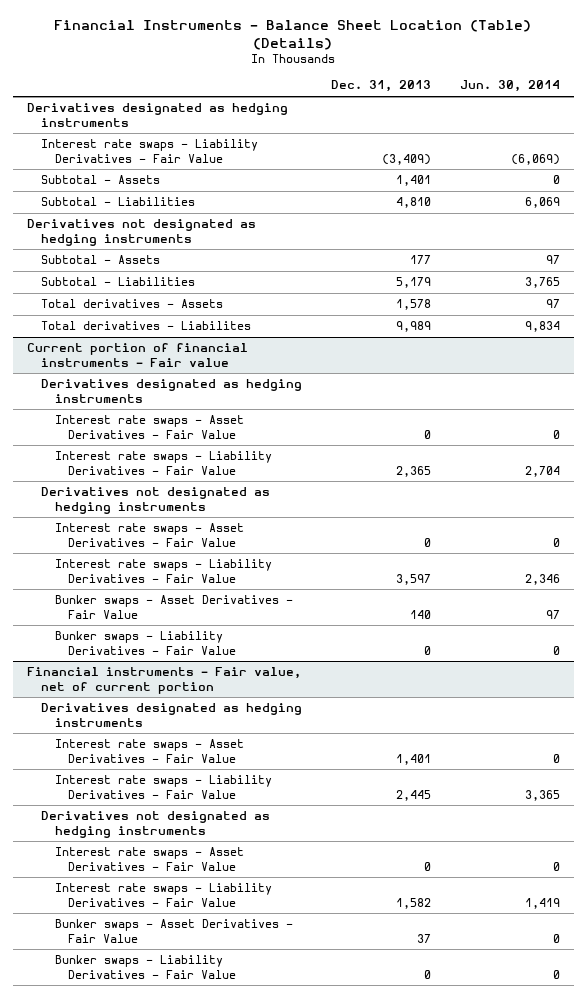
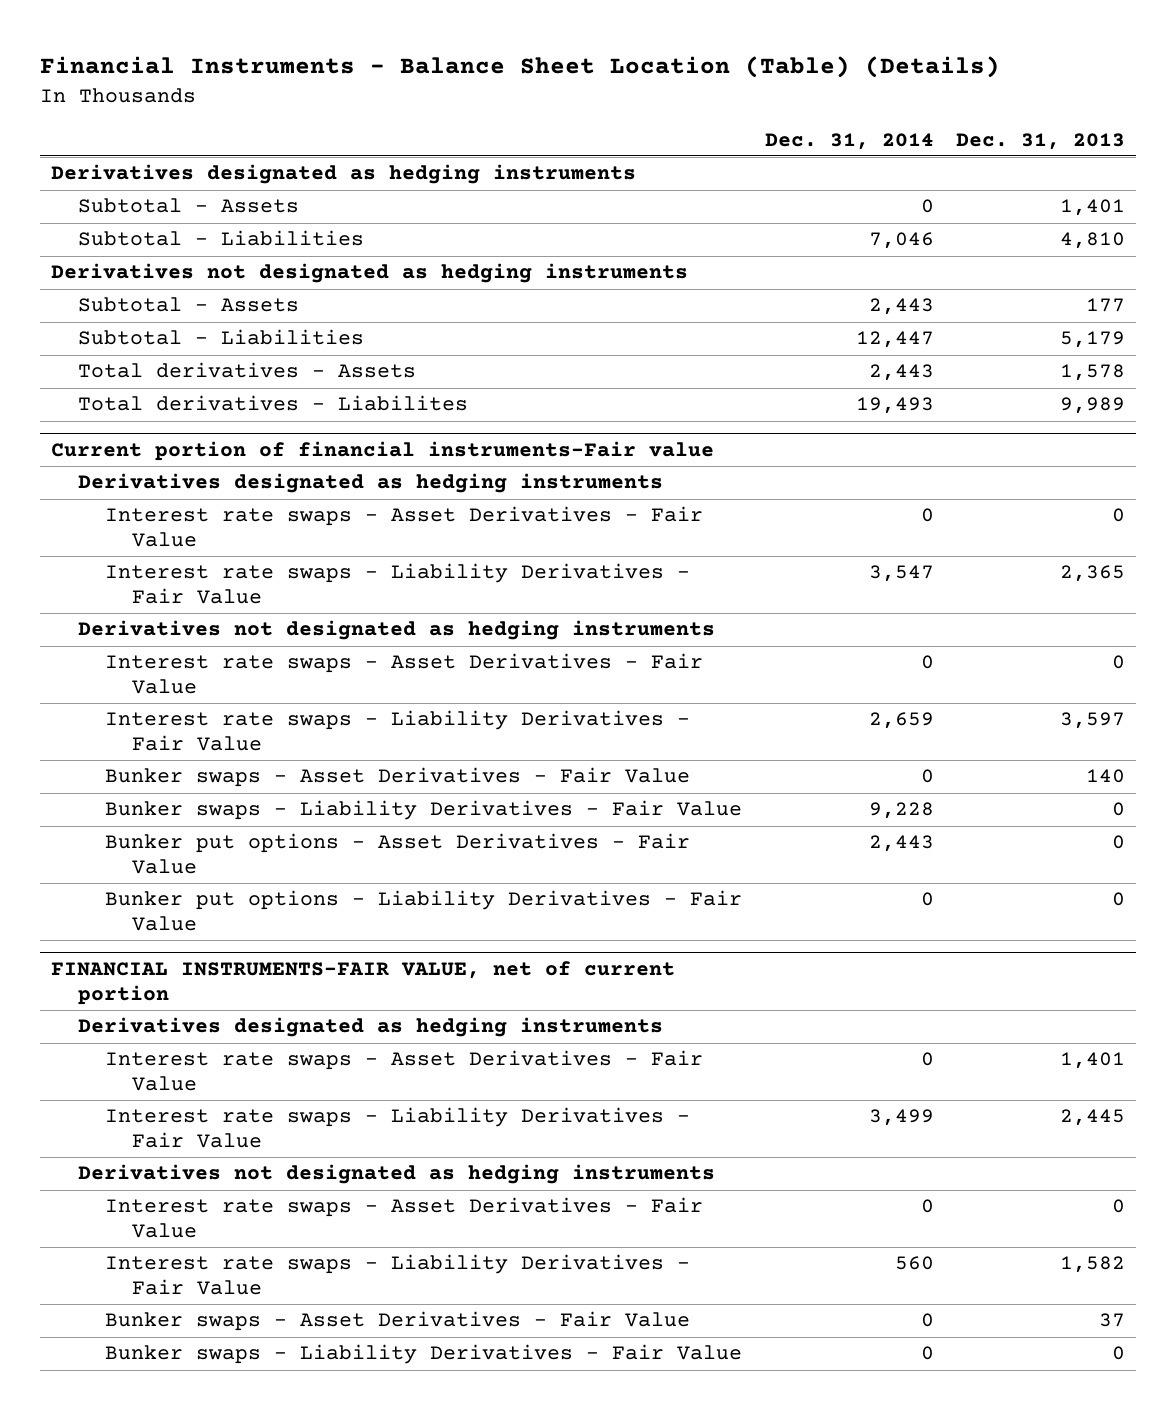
- | Dec. 31, 2013 | Jun. 30, 2014
+ | Dec. 31, 2014 | Dec. 31, 2013
- Interest rate swaps - Liability Derivatives - Fair Value | (3,409) | (6,069)
- Current portion of financial instruments - Fair value
+ Current portion of financial instruments-Fair value
- Financial instruments - Fair value, net of current portion
+ Bunker put options - Asset Derivatives - Fair Value | 2,443 | 0
+ Bunker put options - Liability Derivatives - Fair Value | 0 | 0
+ FINANCIAL INSTRUMENTS-FAIR VALUE, net of current portion

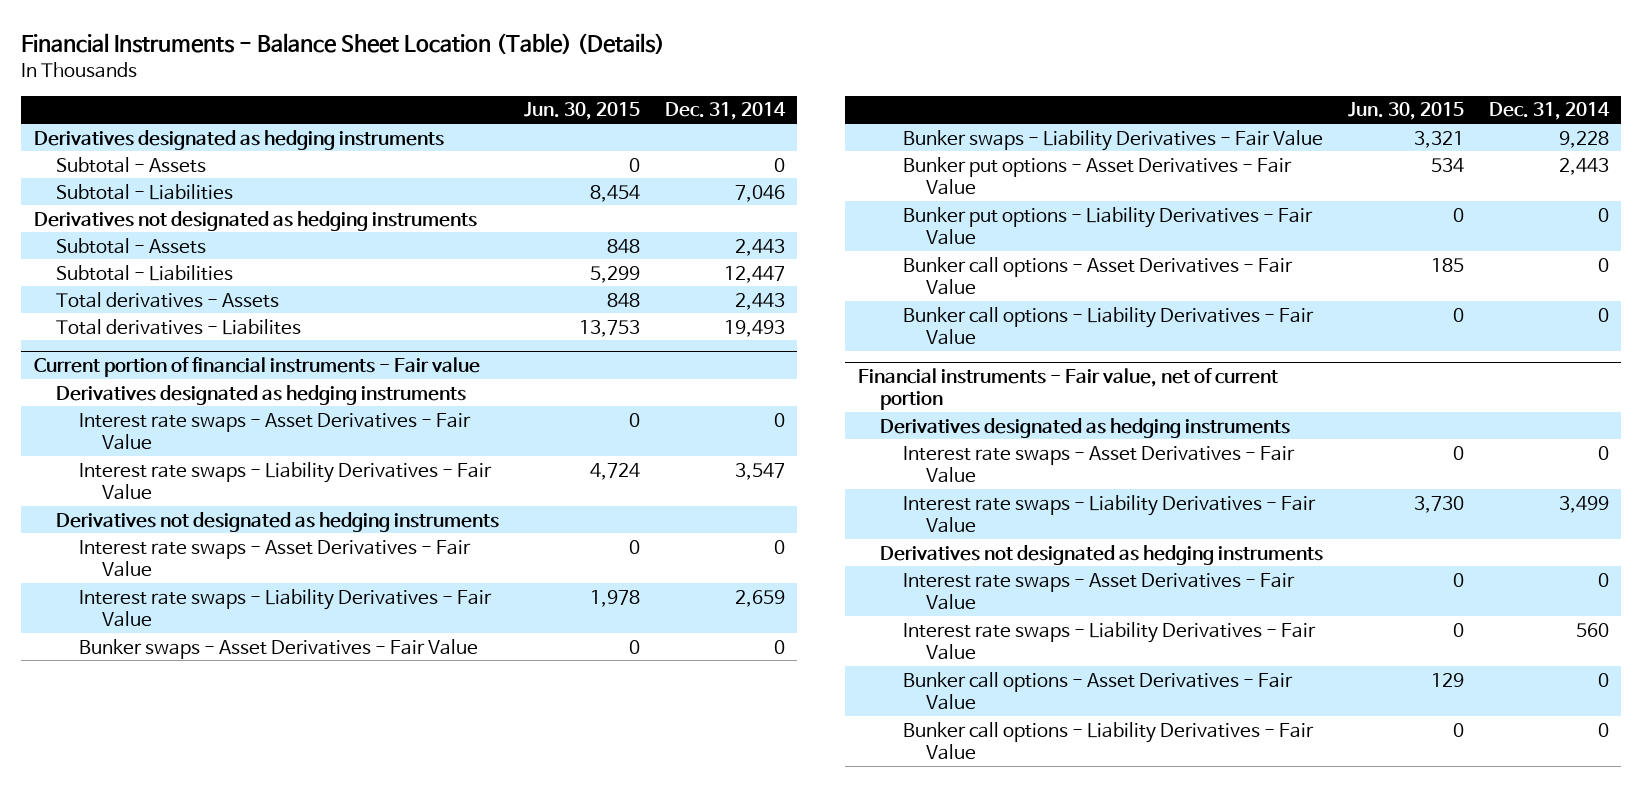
- | Dec. 31, 2014 | Dec. 31, 2013
+ | Jun. 30, 2015 | Dec. 31, 2014
- Current portion of financial instruments-Fair value
+ Current portion of financial instruments - Fair value
- FINANCIAL INSTRUMENTS-FAIR VALUE, net of current portion
+ Bunker call options - Asset Derivatives - Fair Value | 185 | 0
+ Bunker call options - Liability Derivatives - Fair Value | 0 | 0
+ Financial instruments - Fair value, net of current portion
- Bunker swaps - Asset Derivatives - Fair Value | 0 | 37
- Bunker swaps - Liability Derivatives - Fair Value | 0 | 0
+ Bunker call options - Asset Derivatives - Fair Value | 129 | 0
+ Bunker call options - Liability Derivatives - Fair Value | 0 | 0

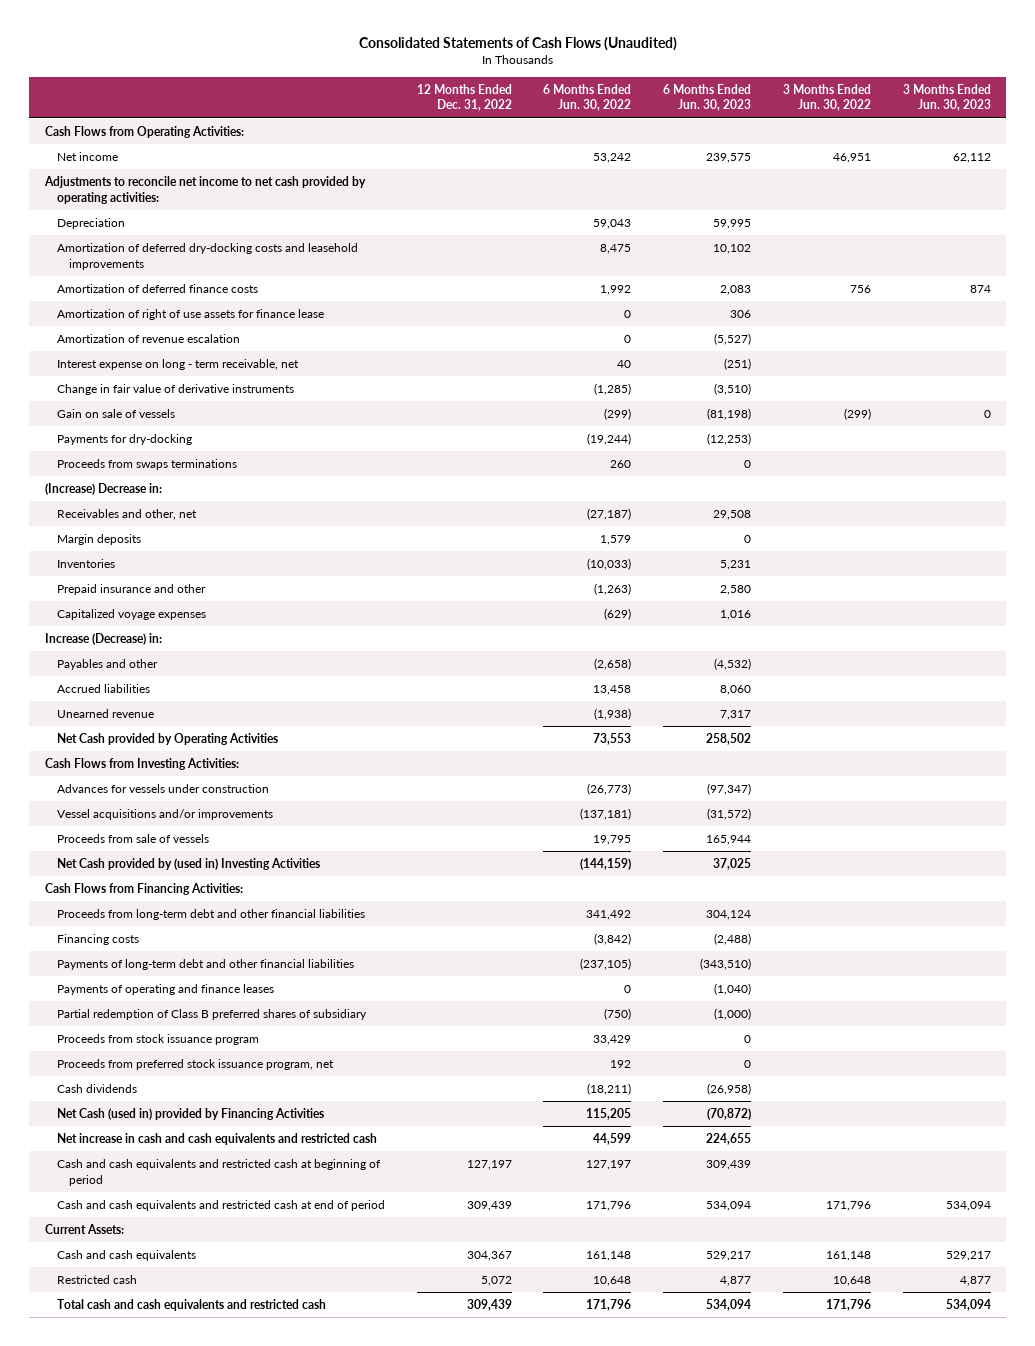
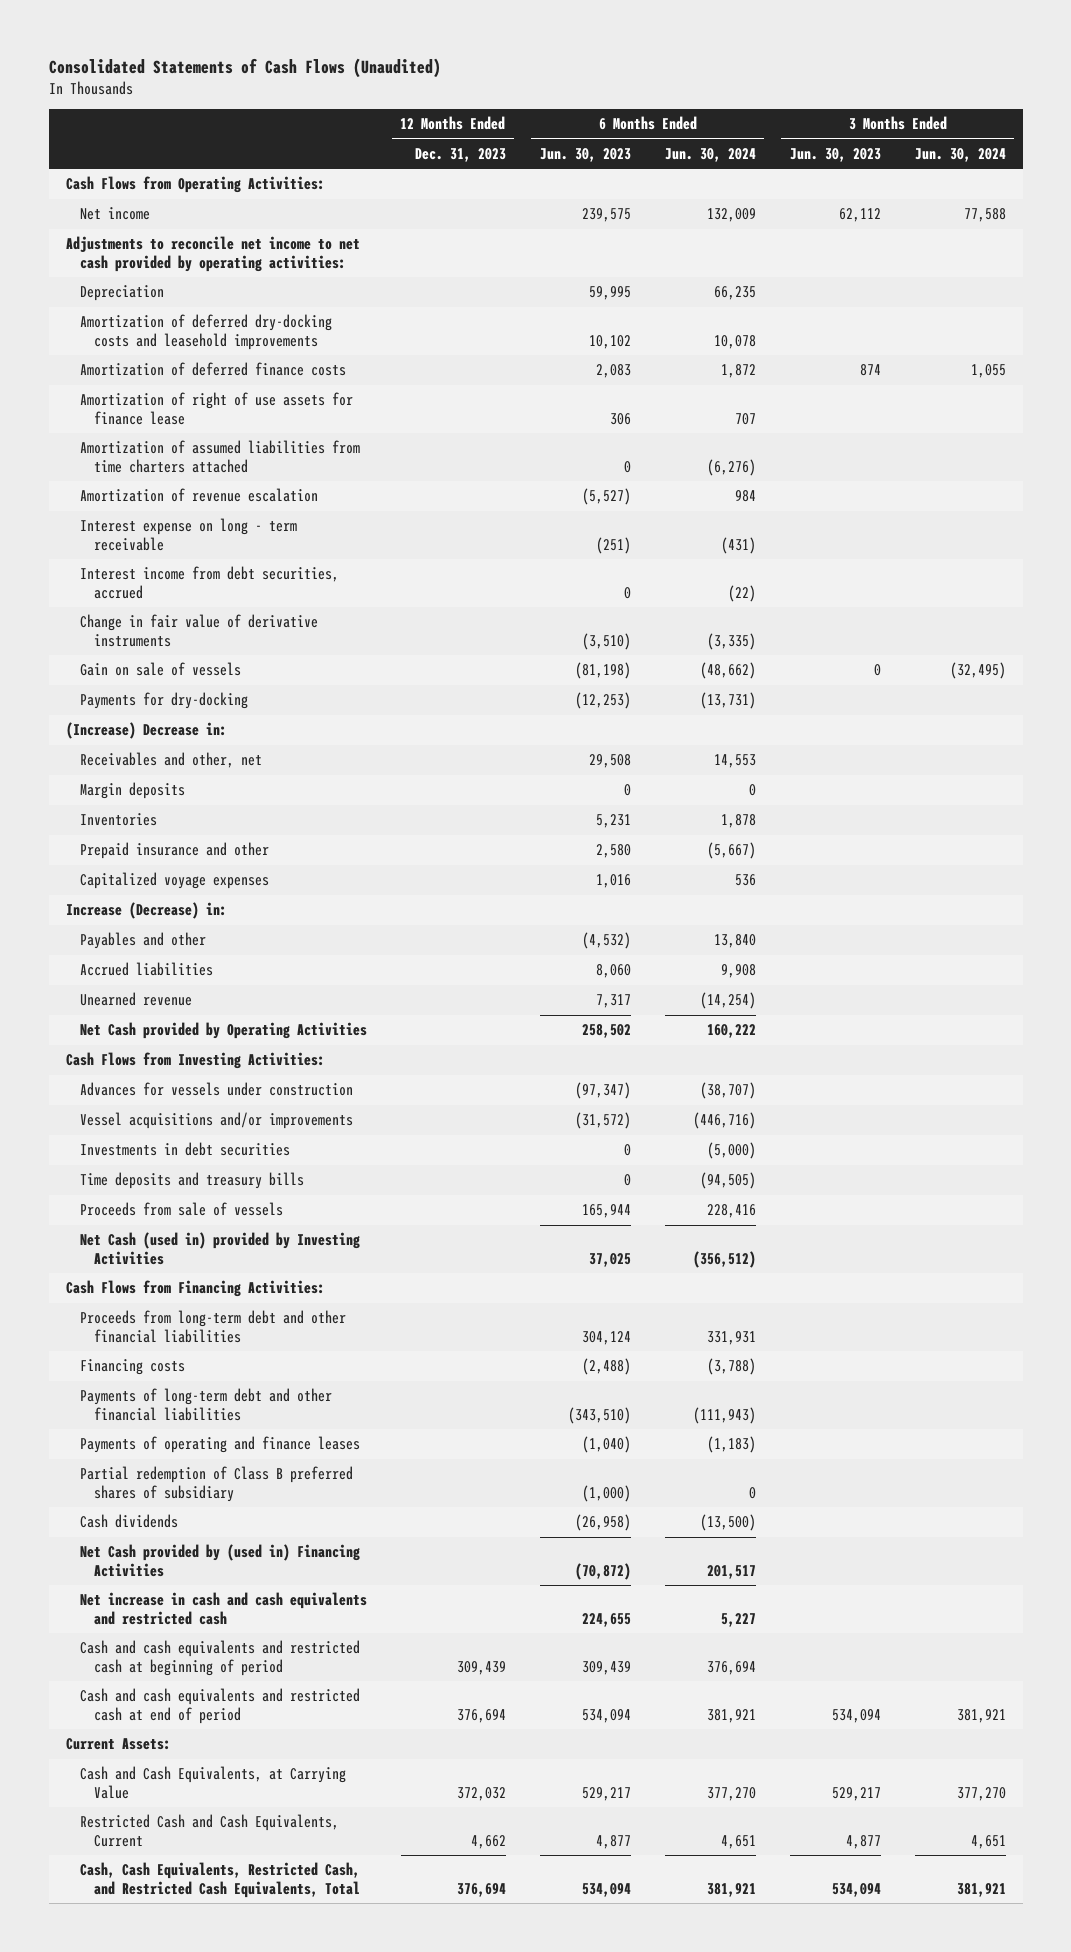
- | 12 Months Ended Dec. 31, 2022 | 6 Months Ended Jun. 30, 2022 | 6 Months Ended Jun. 30, 2023 | 3 Months Ended Jun. 30, 2022 | 3 Months Ended Jun. 30, 2023
+ | 12 Months Ended Dec. 31, 2023 | 6 Months Ended Jun. 30, 2023 | 6 Months Ended Jun. 30, 2024 | 3 Months Ended Jun. 30, 2023 | 3 Months Ended Jun. 30, 2024
+ Amortization of assumed liabilities from time charters attached | | 0 | (6,276) | |
- Interest expense on long - term receivable, net | | 40 | (251) | |
+ Interest expense on long - term receivable | | (251) | (431) | |
+ Interest income from debt securities, accrued | | 0 | (22) | |
- Proceeds from swaps terminations | | 260 | 0 | |
+ Investments in debt securities | | 0 | (5,000) | |
+ Time deposits and treasury bills | | 0 | (94,505) | |
- Net Cash provided by (used in) Investing Activities | | (144,159) | 37,025 | |
+ Net Cash (used in) provided by Investing Activities | | 37,025 | (356,512) | |
- Proceeds from stock issuance program | | 33,429 | 0 | |
- Proceeds from preferred stock issuance program, net | | 192 | 0 | |
- Net Cash (used in) provided by Financing Activities | | 115,205 | (70,872) | |
+ Net Cash provided by (used in) Financing Activities | | (70,872) | 201,517 | |
- Cash and cash equivalents | 304,367 | 161,148 | 529,217 | 161,148 | 529,217
- Restricted cash | 5,072 | 10,648 | 4,877 | 10,648 | 4,877
- Total cash and cash equivalents and restricted cash | 309,439 | 171,796 | 534,094 | 171,796 | 534,094
+ Cash and Cash Equivalents, at Carrying Value | 372,032 | 529,217 | 377,270 | 529,217 | 377,270
+ Restricted Cash and Cash Equivalents, Current | 4,662 | 4,877 | 4,651 | 4,877 | 4,651
+ Cash, Cash Equivalents, Restricted Cash, and Restricted Cash Equivalents, Total | 376,694 | 534,094 | 381,921 | 534,094 | 381,921

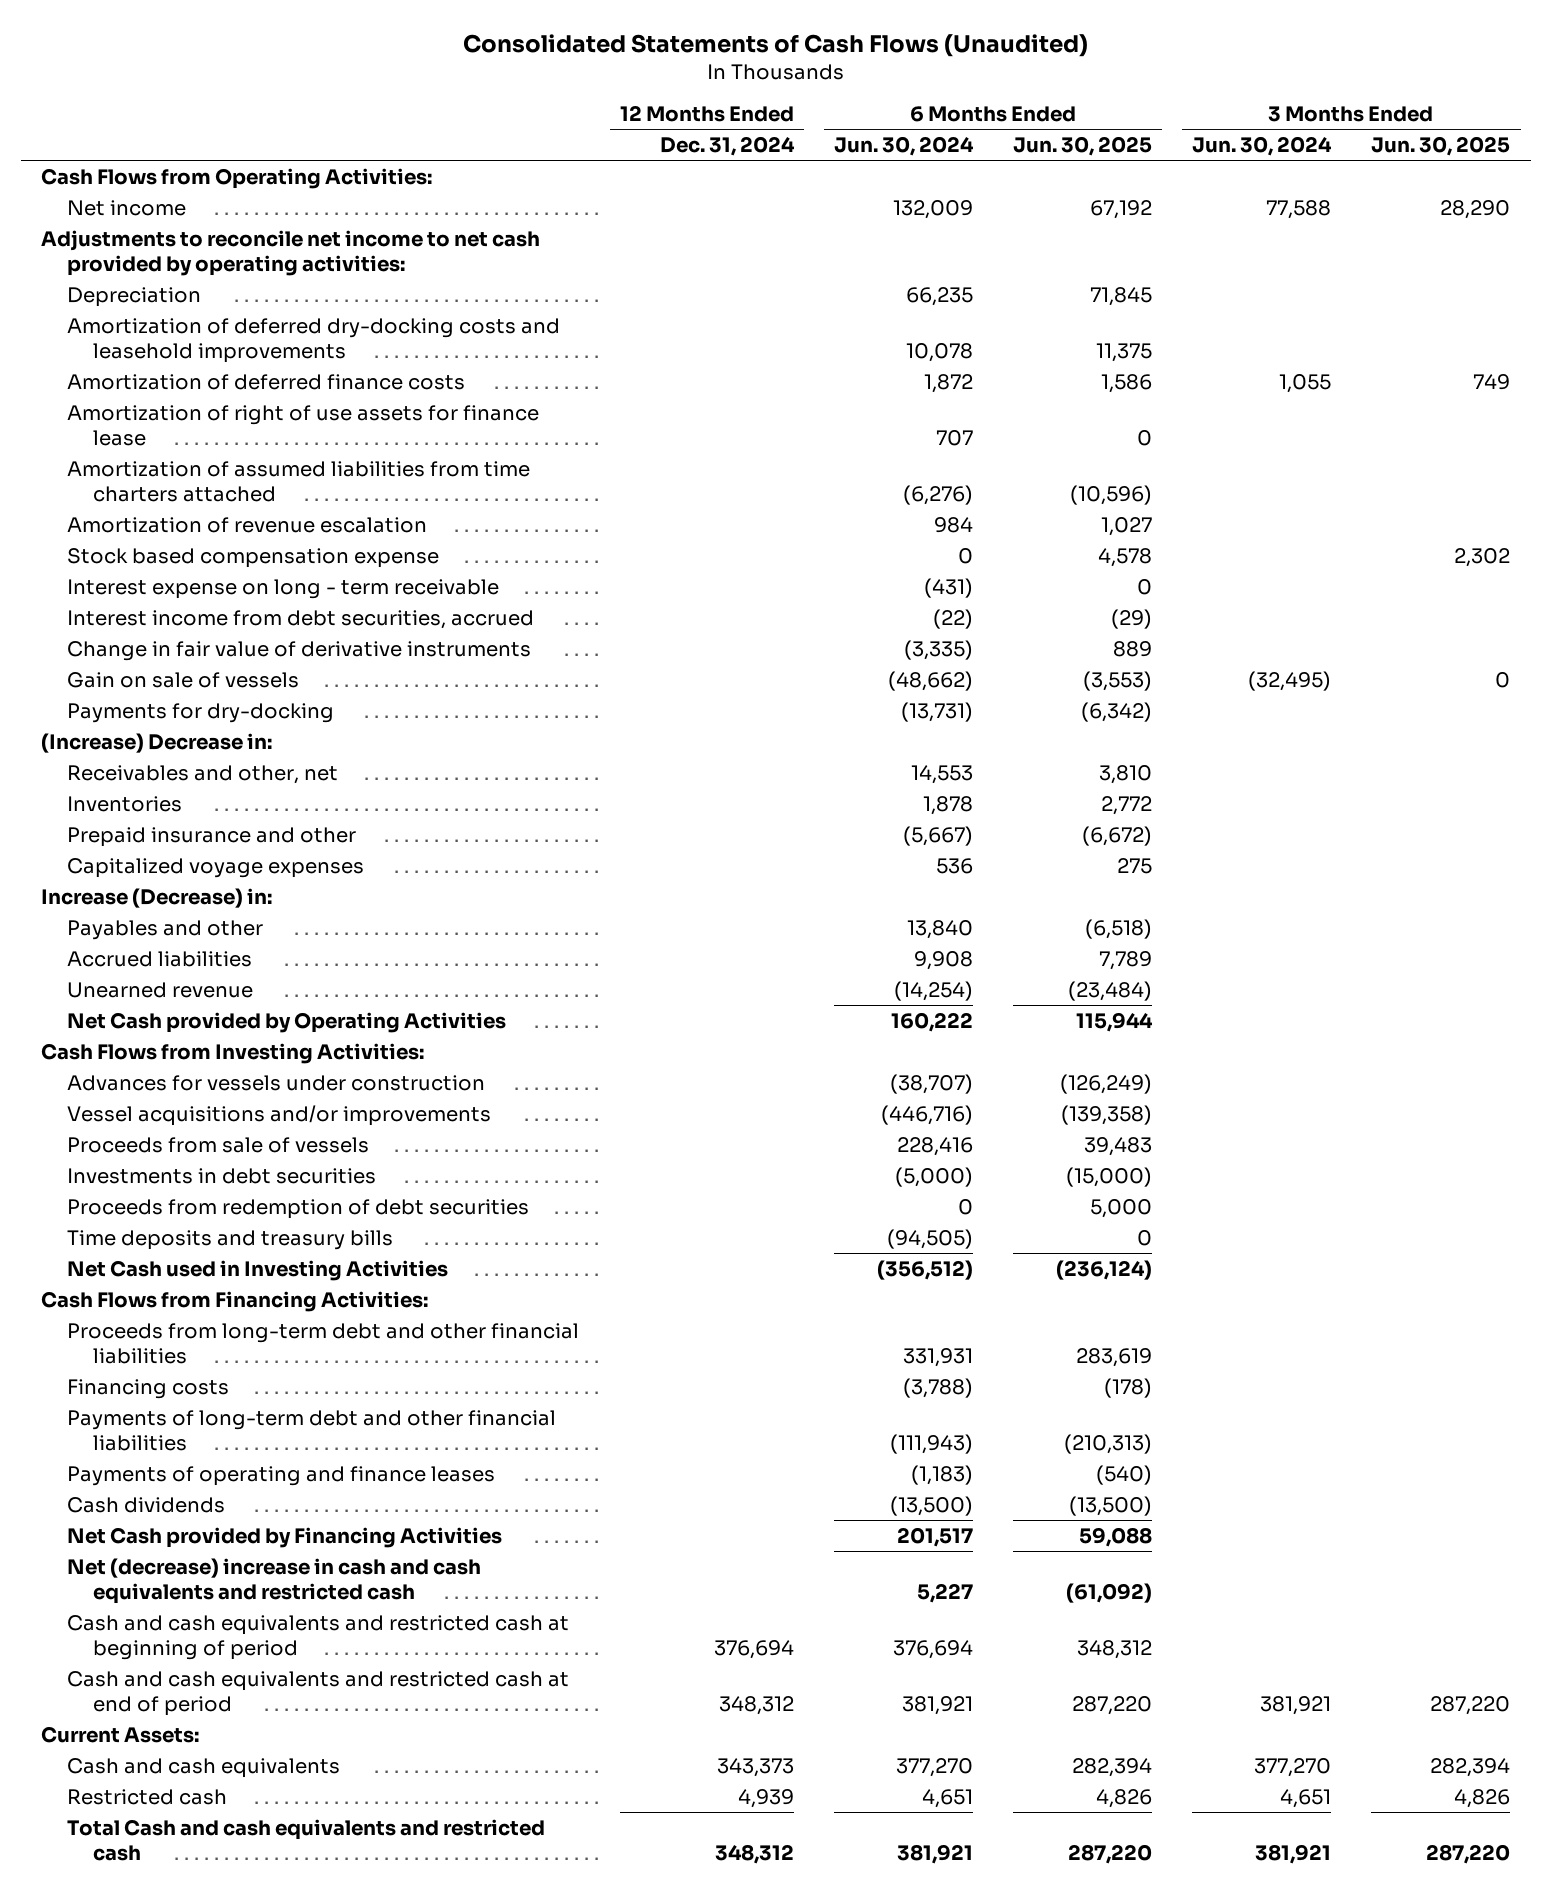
- | 12 Months Ended Dec. 31, 2023 | 6 Months Ended Jun. 30, 2023 | 6 Months Ended Jun. 30, 2024 | 3 Months Ended Jun. 30, 2023 | 3 Months Ended Jun. 30, 2024
+ | 12 Months Ended Dec. 31, 2024 | 6 Months Ended Jun. 30, 2024 | 6 Months Ended Jun. 30, 2025 | 3 Months Ended Jun. 30, 2024 | 3 Months Ended Jun. 30, 2025
+ Stock based compensation expense | | 0 | 4,578 | | 2,302
- Margin deposits | | 0 | 0 | |
moved up: Proceeds from sale of vessels | | 228,416 | 39,483 | |
+ Proceeds from redemption of debt securities | | 0 | 5,000 | |
- Net Cash (used in) provided by Investing Activities | | 37,025 | (356,512) | |
+ Net Cash used in Investing Activities | | (356,512) | (236,124) | |
- Partial redemption of Class B preferred shares of subsidiary | | (1,000) | 0 | |
- Net Cash provided by (used in) Financing Activities | | (70,872) | 201,517 | |
- Net increase in cash and cash equivalents and restricted cash | | 224,655 | 5,227 | |
+ Net Cash provided by Financing Activities | | 201,517 | 59,088 | |
+ Net (decrease) increase in cash and cash equivalents and restricted cash | | 5,227 | (61,092) | |
- Cash and Cash Equivalents, at Carrying Value | 372,032 | 529,217 | 377,270 | 529,217 | 377,270
- Restricted Cash and Cash Equivalents, Current | 4,662 | 4,877 | 4,651 | 4,877 | 4,651
- Cash, Cash Equivalents, Restricted Cash, and Restricted Cash Equivalents, Total | 376,694 | 534,094 | 381,921 | 534,094 | 381,921
+ Cash and cash equivalents | 343,373 | 377,270 | 282,394 | 377,270 | 282,394
+ Restricted cash | 4,939 | 4,651 | 4,826 | 4,651 | 4,826
+ Total Cash and cash equivalents and restricted cash | 348,312 | 381,921 | 287,220 | 381,921 | 287,220

